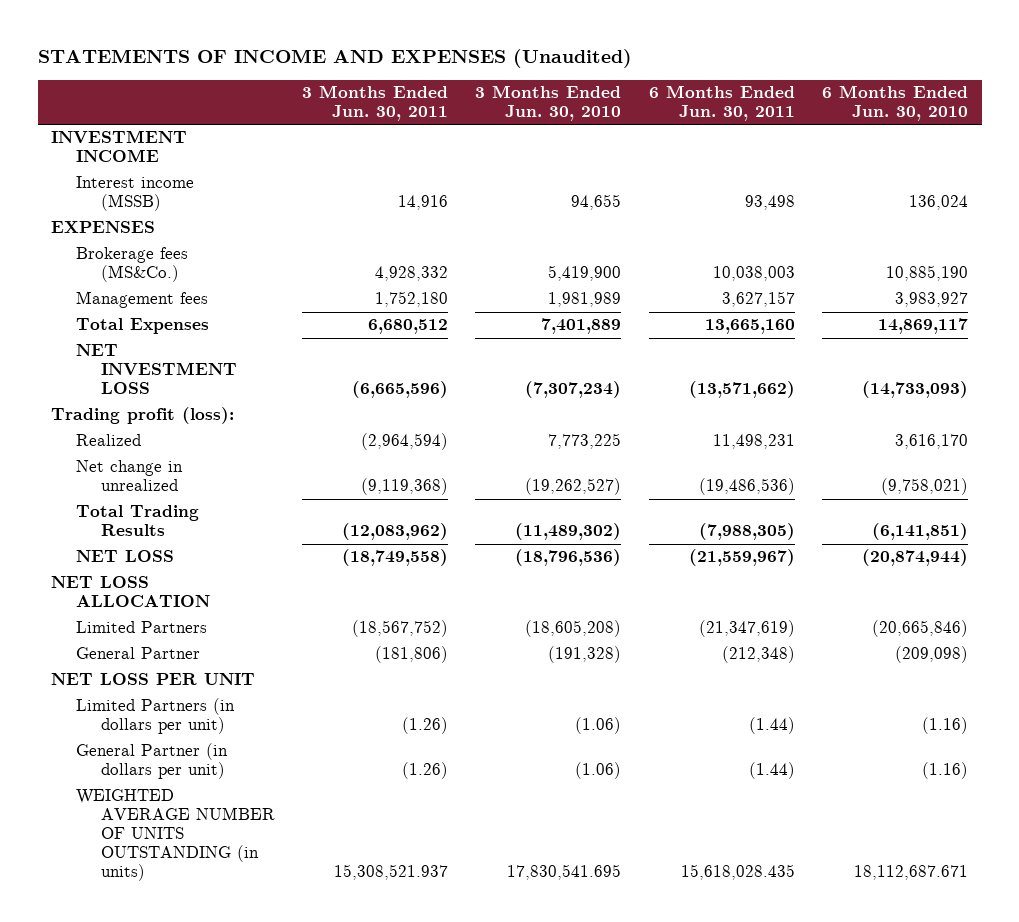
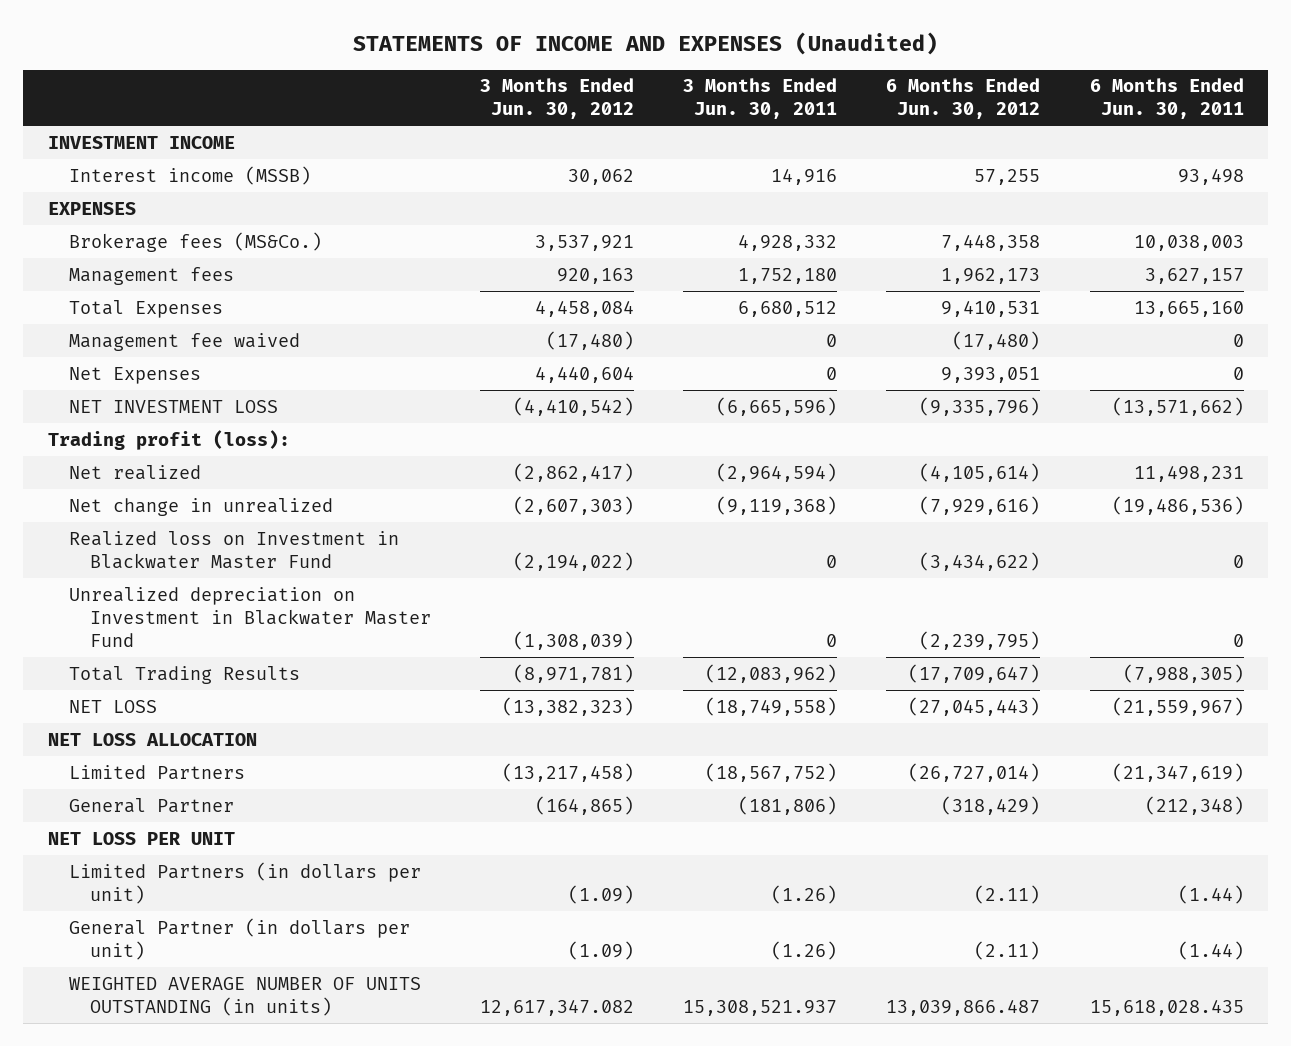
- | 3 Months Ended Jun. 30, 2011 | 3 Months Ended Jun. 30, 2010 | 6 Months Ended Jun. 30, 2011 | 6 Months Ended Jun. 30, 2010
+ | 3 Months Ended Jun. 30, 2012 | 3 Months Ended Jun. 30, 2011 | 6 Months Ended Jun. 30, 2012 | 6 Months Ended Jun. 30, 2011
+ Management fee waived | (17,480) | 0 | (17,480) | 0
+ Net Expenses | 4,440,604 | 0 | 9,393,051 | 0
- Realized | (2,964,594) | 7,773,225 | 11,498,231 | 3,616,170
+ Net realized | (2,862,417) | (2,964,594) | (4,105,614) | 11,498,231
+ Realized loss on Investment in Blackwater Master Fund | (2,194,022) | 0 | (3,434,622) | 0
+ Unrealized depreciation on Investment in Blackwater Master Fund | (1,308,039) | 0 | (2,239,795) | 0

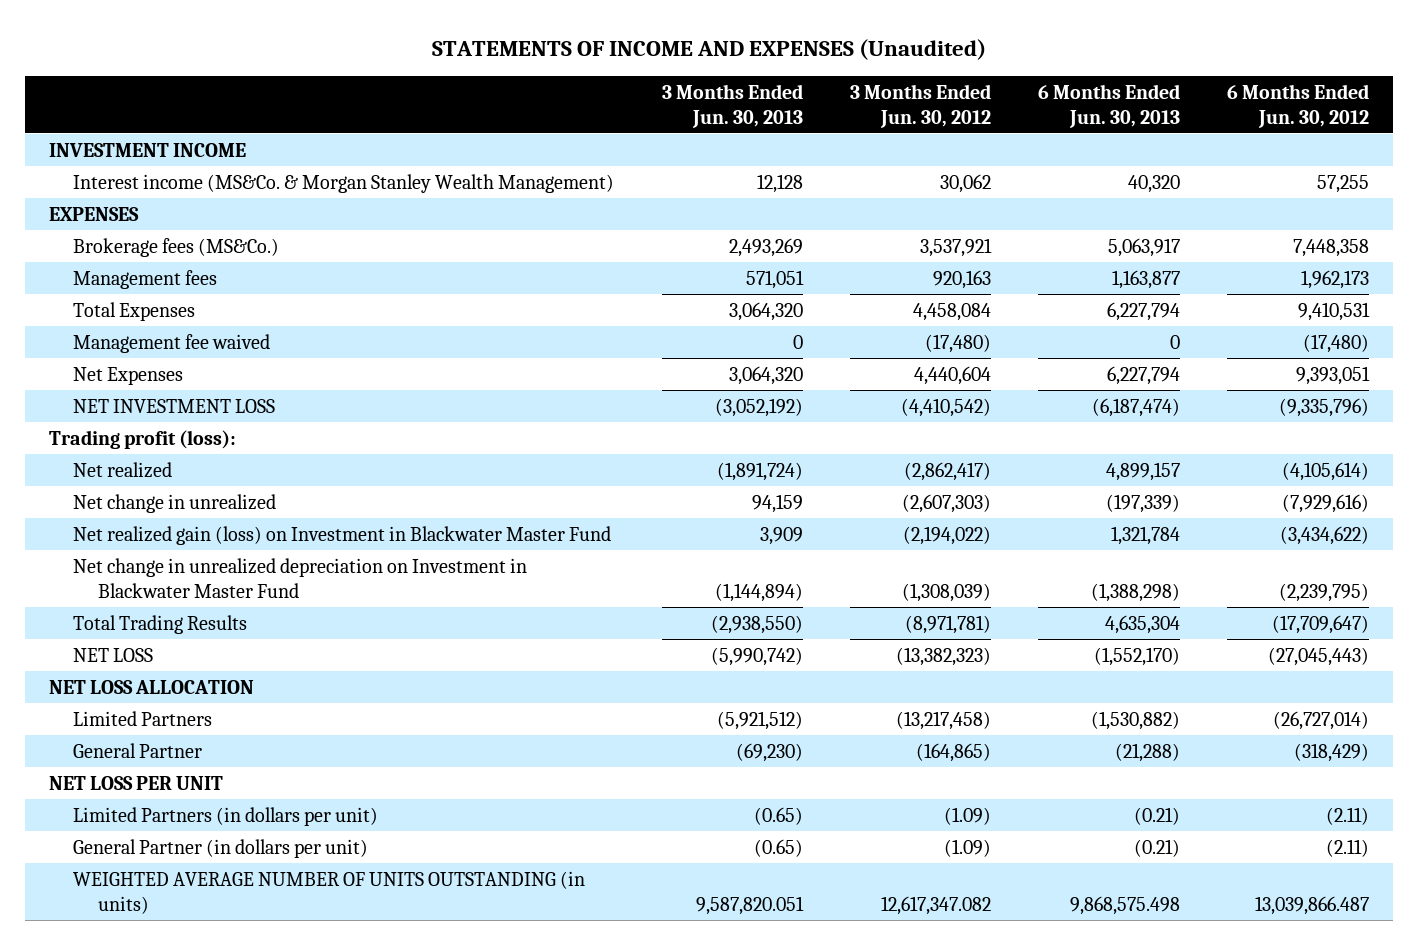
- | 3 Months Ended Jun. 30, 2012 | 3 Months Ended Jun. 30, 2011 | 6 Months Ended Jun. 30, 2012 | 6 Months Ended Jun. 30, 2011
+ | 3 Months Ended Jun. 30, 2013 | 3 Months Ended Jun. 30, 2012 | 6 Months Ended Jun. 30, 2013 | 6 Months Ended Jun. 30, 2012
- Interest income (MSSB) | 30,062 | 14,916 | 57,255 | 93,498
+ Interest income (MS&Co. & Morgan Stanley Wealth Management) | 12,128 | 30,062 | 40,320 | 57,255
- Realized loss on Investment in Blackwater Master Fund | (2,194,022) | 0 | (3,434,622) | 0
- Unrealized depreciation on Investment in Blackwater Master Fund | (1,308,039) | 0 | (2,239,795) | 0
+ Net realized gain (loss) on Investment in Blackwater Master Fund | 3,909 | (2,194,022) | 1,321,784 | (3,434,622)
+ Net change in unrealized depreciation on Investment in Blackwater Master Fund | (1,144,894) | (1,308,039) | (1,388,298) | (2,239,795)

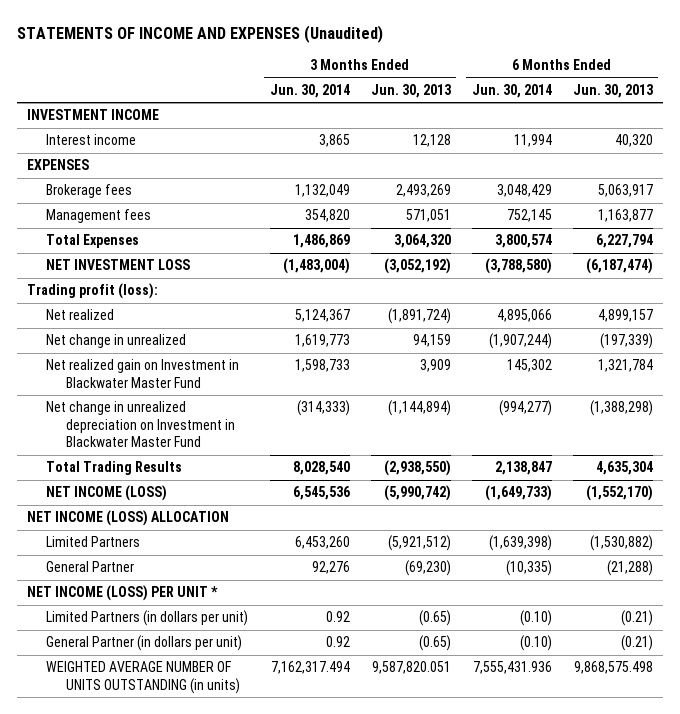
- | 3 Months Ended Jun. 30, 2013 | 3 Months Ended Jun. 30, 2012 | 6 Months Ended Jun. 30, 2013 | 6 Months Ended Jun. 30, 2012
+ | 3 Months Ended Jun. 30, 2014 | 3 Months Ended Jun. 30, 2013 | 6 Months Ended Jun. 30, 2014 | 6 Months Ended Jun. 30, 2013
- Interest income (MS&Co. & Morgan Stanley Wealth Management) | 12,128 | 30,062 | 40,320 | 57,255
+ Interest income | 3,865 | 12,128 | 11,994 | 40,320
- Brokerage fees (MS&Co.) | 2,493,269 | 3,537,921 | 5,063,917 | 7,448,358
+ Brokerage fees | 1,132,049 | 2,493,269 | 3,048,429 | 5,063,917
- Management fee waived | 0 | (17,480) | 0 | (17,480)
- Net Expenses | 3,064,320 | 4,440,604 | 6,227,794 | 9,393,051
- Net realized gain (loss) on Investment in Blackwater Master Fund | 3,909 | (2,194,022) | 1,321,784 | (3,434,622)
+ Net realized gain on Investment in Blackwater Master Fund | 1,598,733 | 3,909 | 145,302 | 1,321,784
- NET LOSS | (5,990,742) | (13,382,323) | (1,552,170) | (27,045,443)
- NET LOSS ALLOCATION
+ NET INCOME (LOSS) | 6,545,536 | (5,990,742) | (1,649,733) | (1,552,170)
+ NET INCOME (LOSS) ALLOCATION
- NET LOSS PER UNIT
+ NET INCOME (LOSS) PER UNIT *

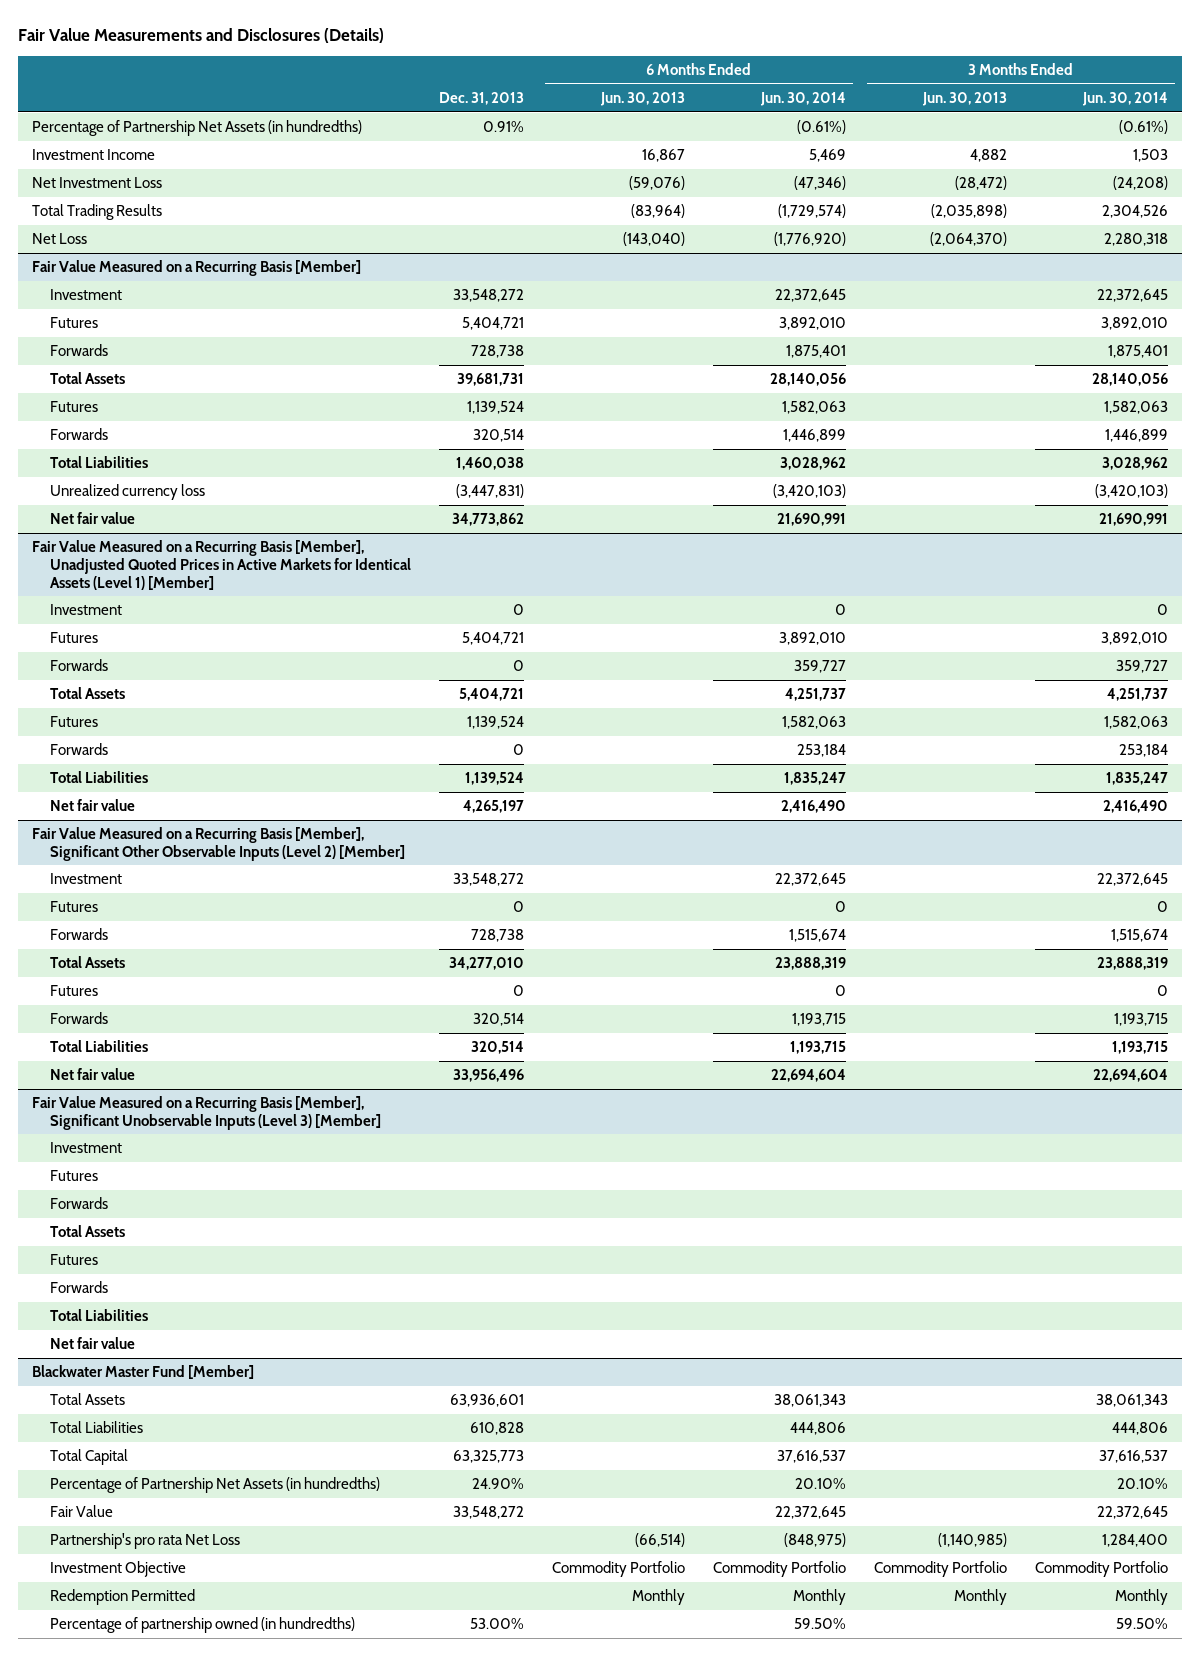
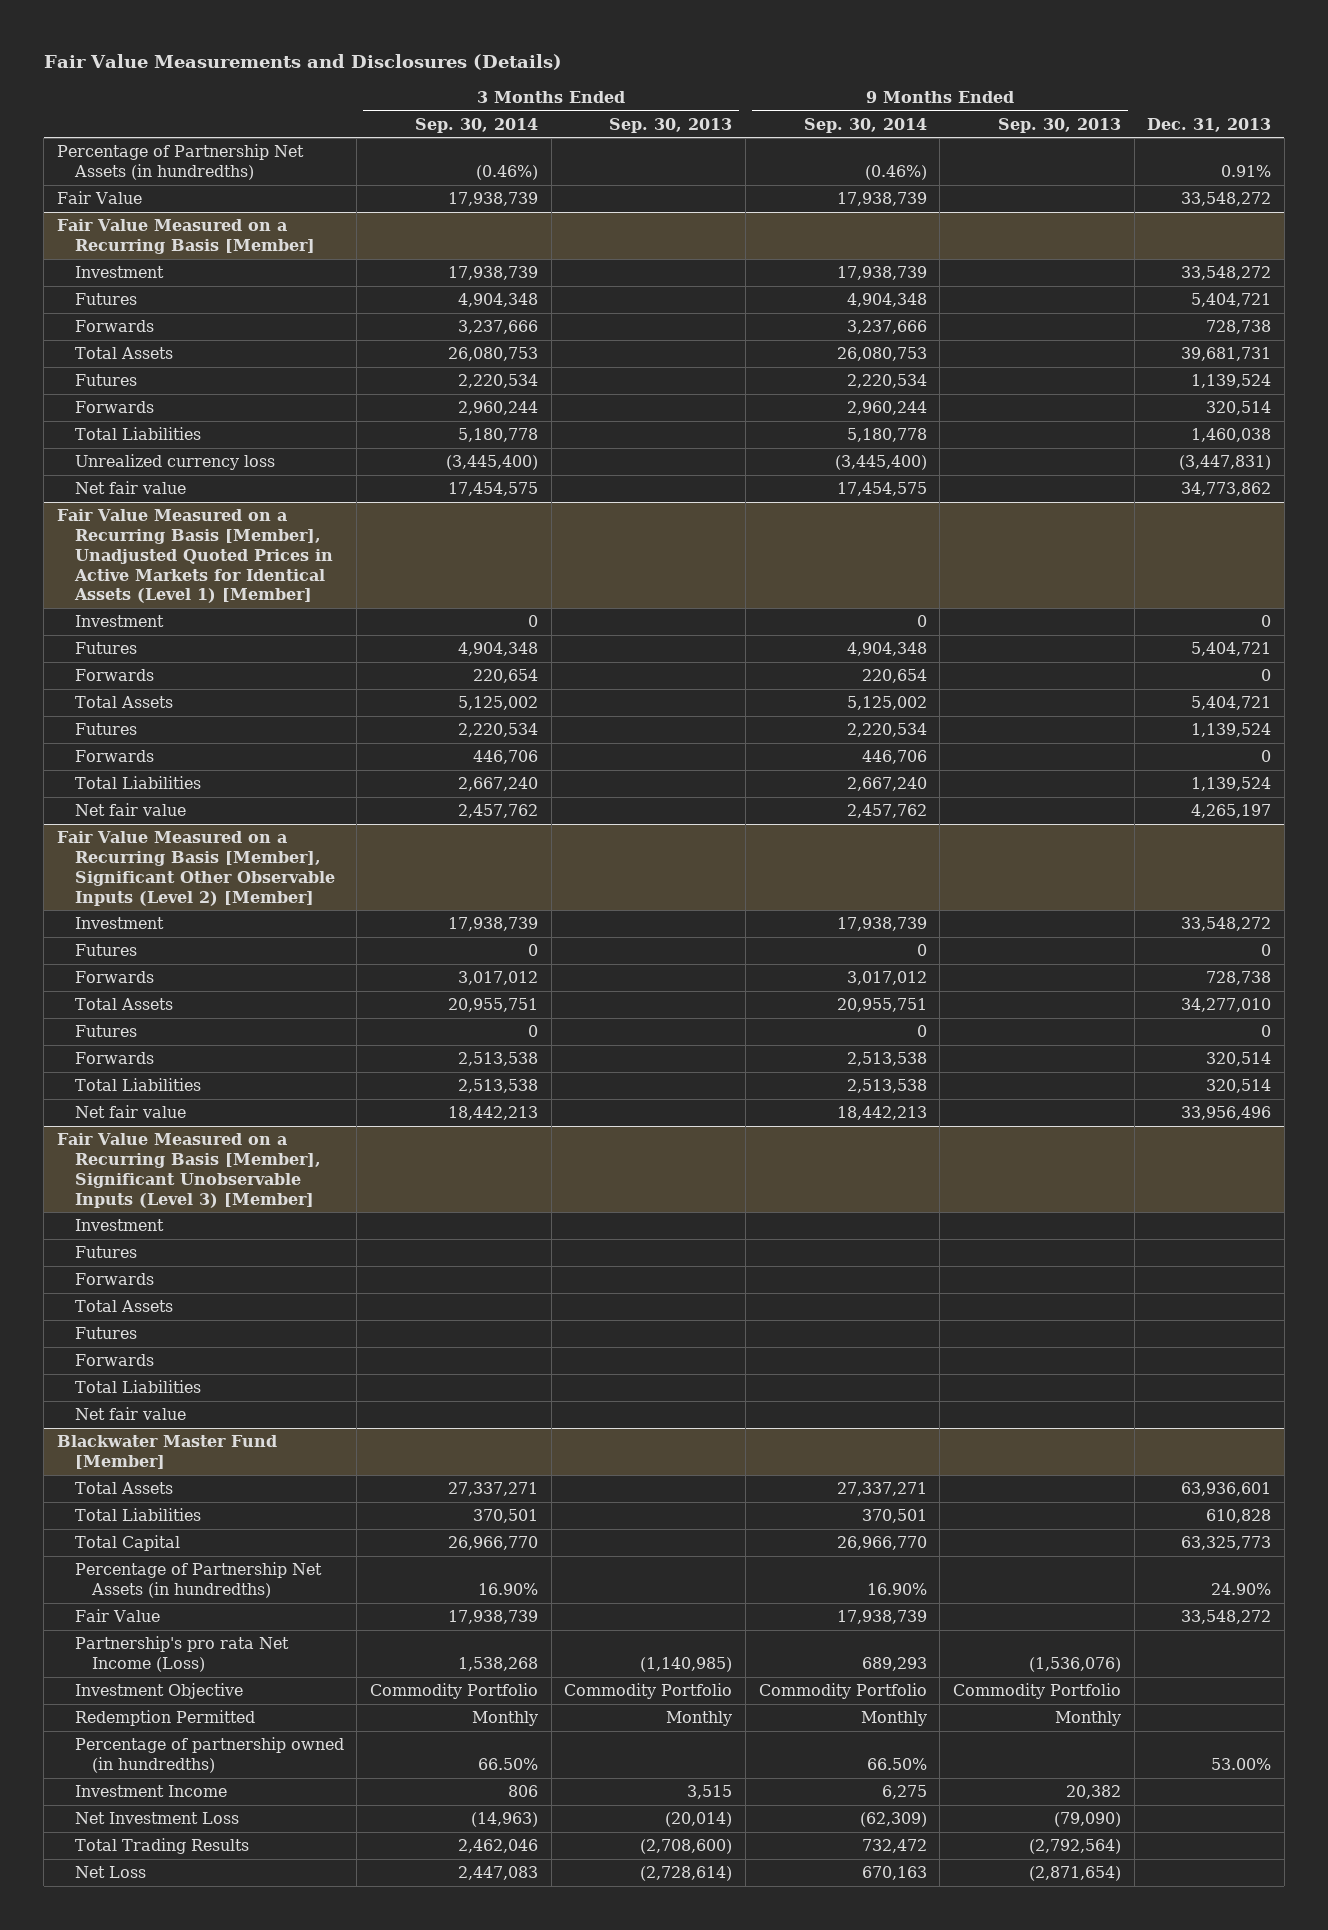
- | Dec. 31, 2013 | 6 Months Ended Jun. 30, 2013 | 6 Months Ended Jun. 30, 2014 | 3 Months Ended Jun. 30, 2013 | 3 Months Ended Jun. 30, 2014
+ | 3 Months Ended Sep. 30, 2014 | 3 Months Ended Sep. 30, 2013 | 9 Months Ended Sep. 30, 2014 | 9 Months Ended Sep. 30, 2013 | Dec. 31, 2013
- Investment Income | | 16,867 | 5,469 | 4,882 | 1,503
- Net Investment Loss | | (59,076) | (47,346) | (28,472) | (24,208)
- Total Trading Results | | (83,964) | (1,729,574) | (2,035,898) | 2,304,526
- Net Loss | | (143,040) | (1,776,920) | (2,064,370) | 2,280,318
+ Fair Value | 17,938,739 | | 17,938,739 | | 33,548,272
@ Blackwater Master Fund [Member]
- Partnership's pro rata Net Loss | | (66,514) | (848,975) | (1,140,985) | 1,284,400
+ Partnership's pro rata Net Income (Loss) | 1,538,268 | (1,140,985) | 689,293 | (1,536,076) |
+ Investment Income | 806 | 3,515 | 6,275 | 20,382 |
+ Net Investment Loss | (14,963) | (20,014) | (62,309) | (79,090) |
+ Total Trading Results | 2,462,046 | (2,708,600) | 732,472 | (2,792,564) |
+ Net Loss | 2,447,083 | (2,728,614) | 670,163 | (2,871,654) |

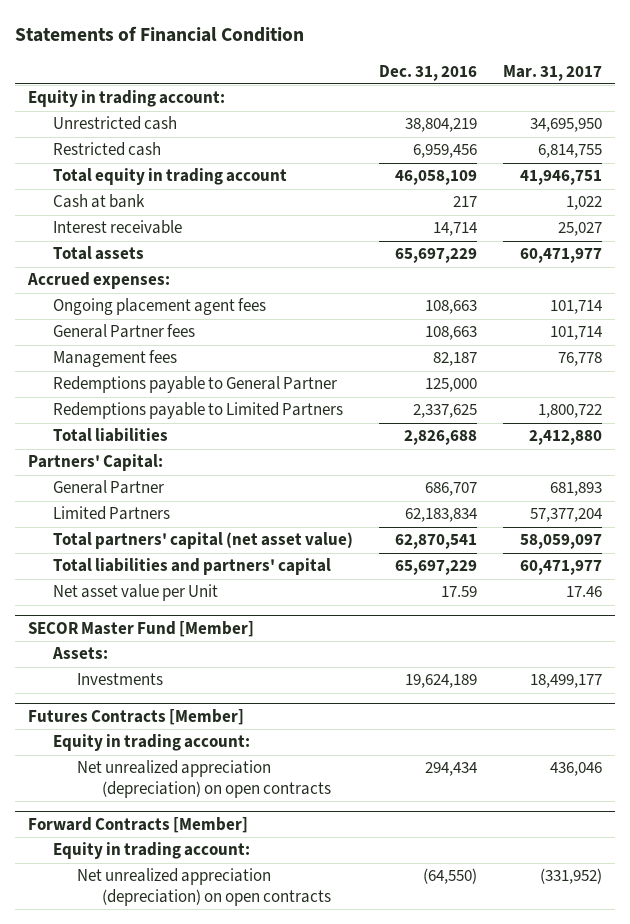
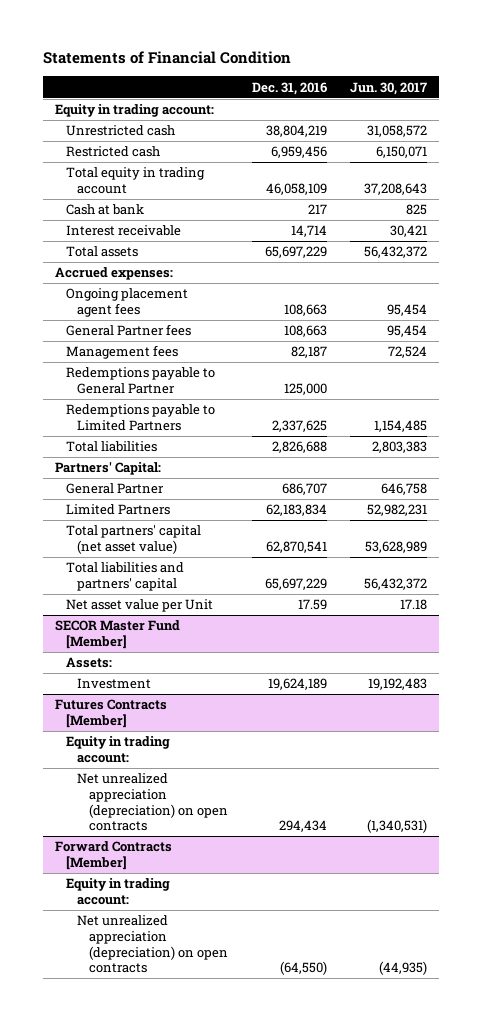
- | Dec. 31, 2016 | Mar. 31, 2017
+ | Dec. 31, 2016 | Jun. 30, 2017
@ SECOR Master Fund [Member]
- Investments | 19,624,189 | 18,499,177
+ Investment | 19,624,189 | 19,192,483

